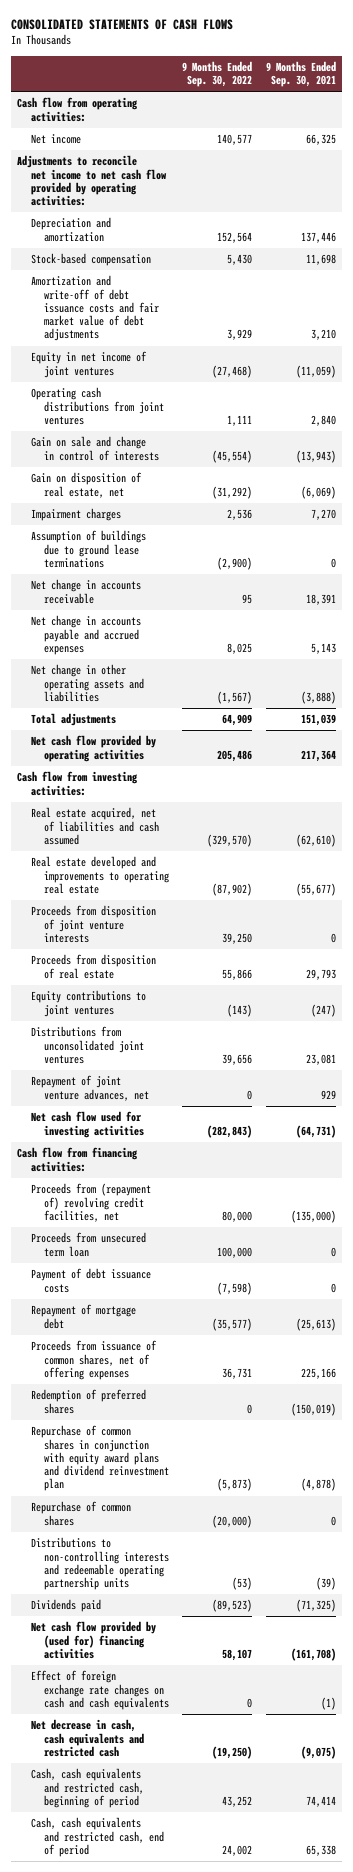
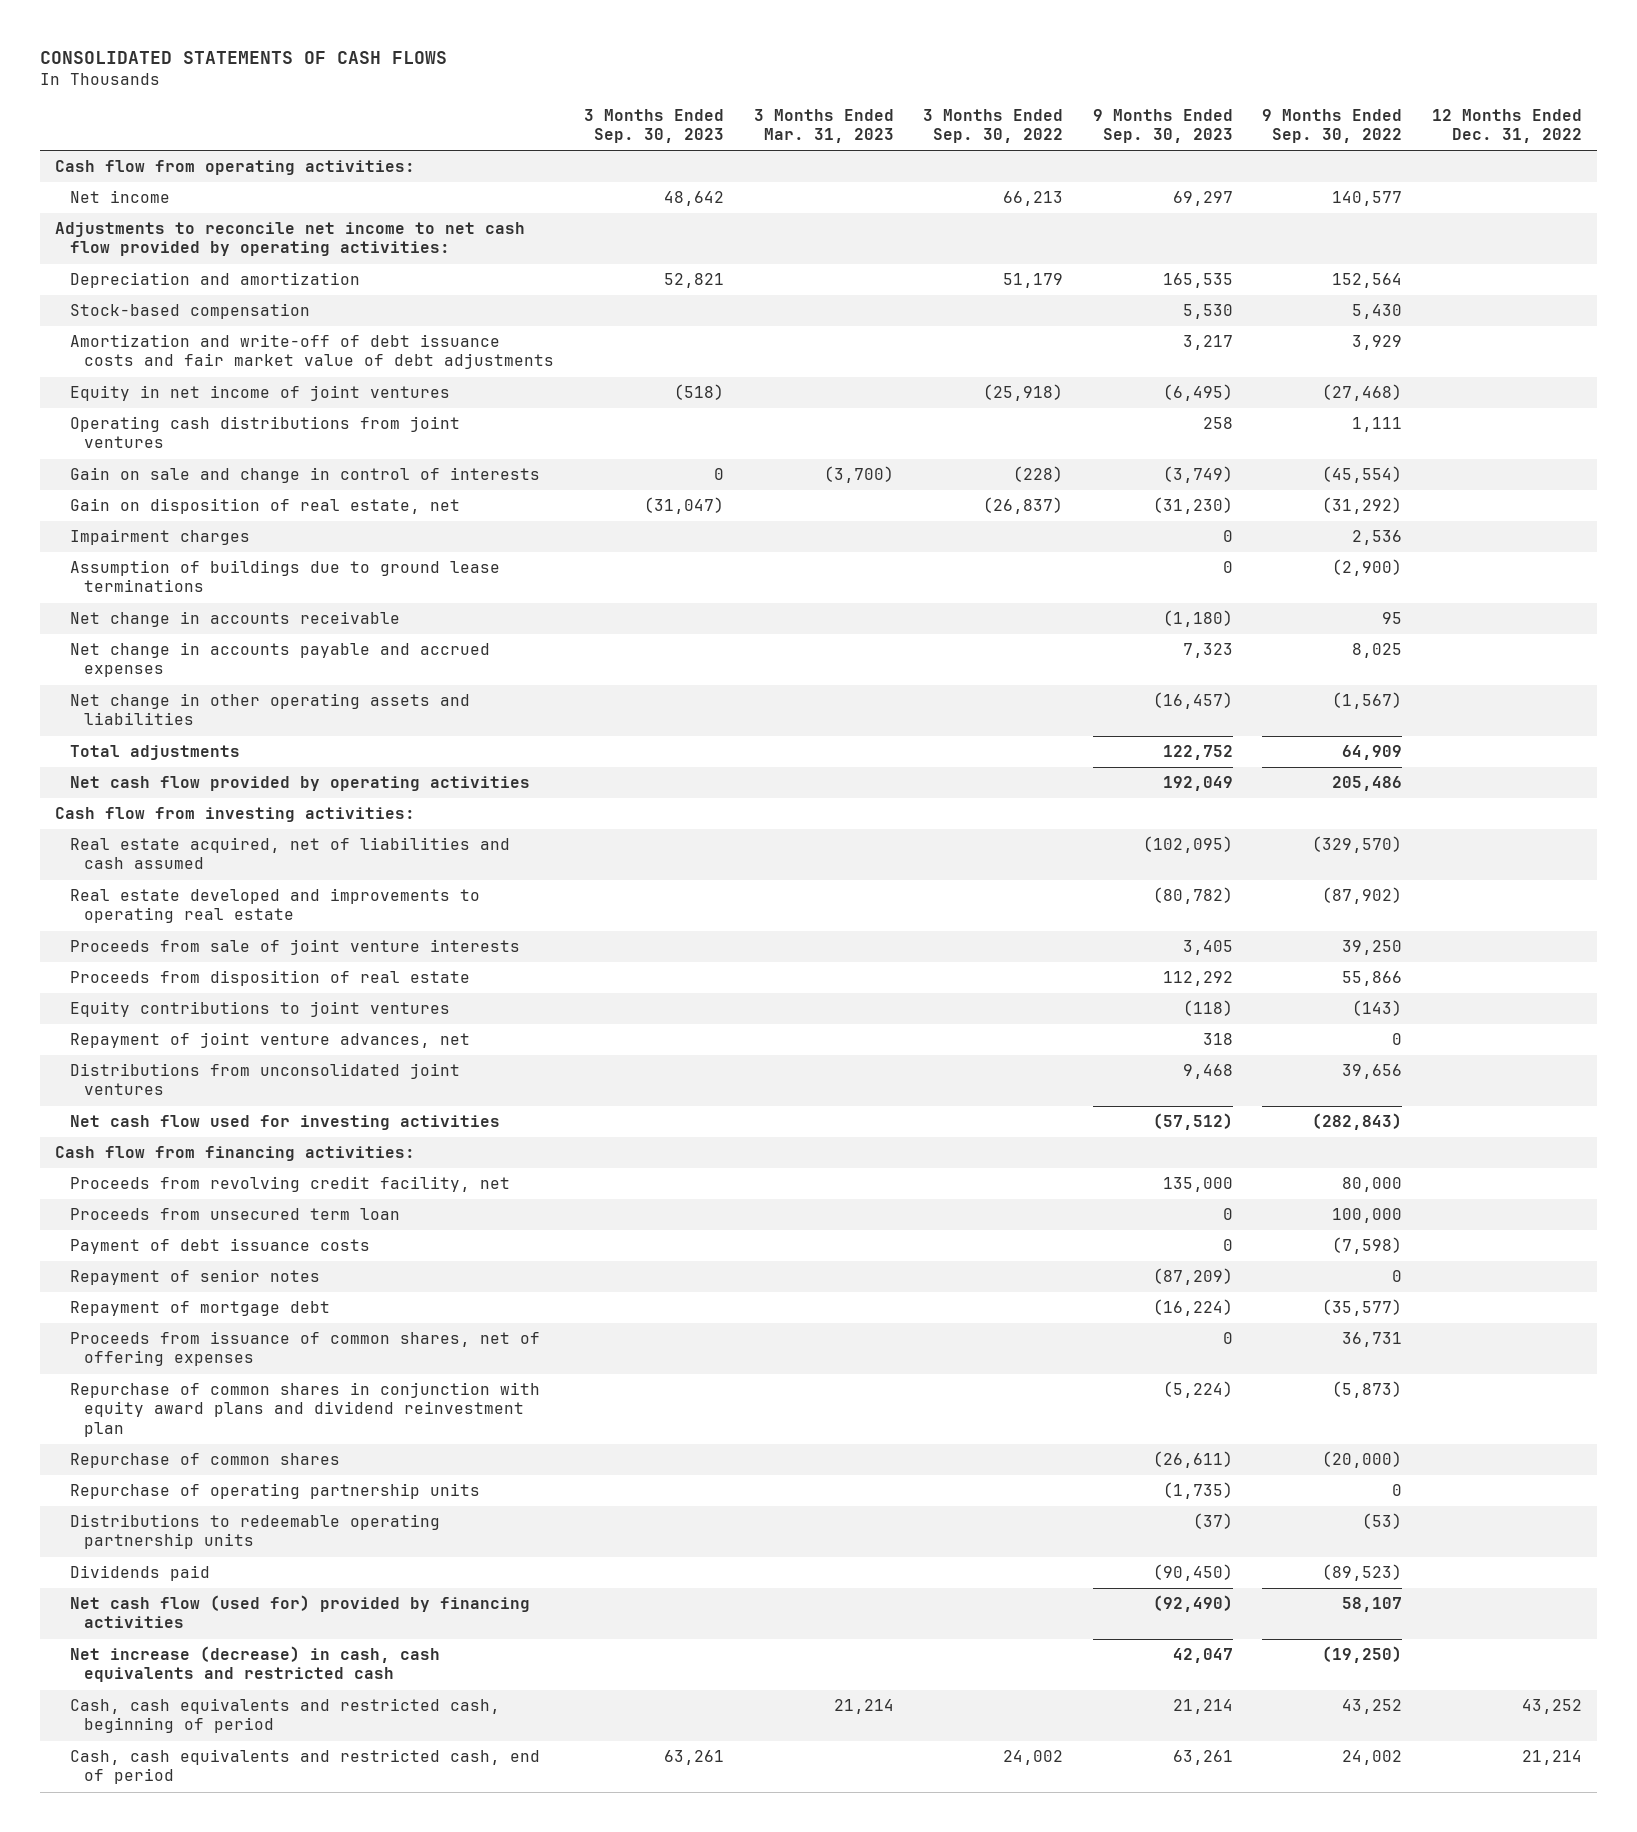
- | 9 Months Ended Sep. 30, 2022 | 9 Months Ended Sep. 30, 2021
+ | 3 Months Ended Sep. 30, 2023 | 3 Months Ended Mar. 31, 2023 | 3 Months Ended Sep. 30, 2022 | 9 Months Ended Sep. 30, 2023 | 9 Months Ended Sep. 30, 2022 | 12 Months Ended Dec. 31, 2022
- Proceeds from disposition of joint venture interests | 39,250 | 0
+ Proceeds from sale of joint venture interests | | | | 3,405 | 39,250 |
moved down: Distributions from unconsolidated joint ventures | | | | 9,468 | 39,656 |
- Proceeds from (repayment of) revolving credit facilities, net | 80,000 | (135,000)
+ Proceeds from revolving credit facility, net | | | | 135,000 | 80,000 |
+ Repayment of senior notes | | | | (87,209) | 0 |
- Redemption of preferred shares | 0 | (150,019)
- Distributions to non-controlling interests and redeemable operating partnership units | (53) | (39)
+ Repurchase of operating partnership units | | | | (1,735) | 0 |
+ Distributions to redeemable operating partnership units | | | | (37) | (53) |
- Net cash flow provided by (used for) financing activities | 58,107 | (161,708)
- Effect of foreign exchange rate changes on cash and cash equivalents | 0 | (1)
- Net decrease in cash, cash equivalents and restricted cash | (19,250) | (9,075)
+ Net cash flow (used for) provided by financing activities | | | | (92,490) | 58,107 |
+ Net increase (decrease) in cash, cash equivalents and restricted cash | | | | 42,047 | (19,250) |

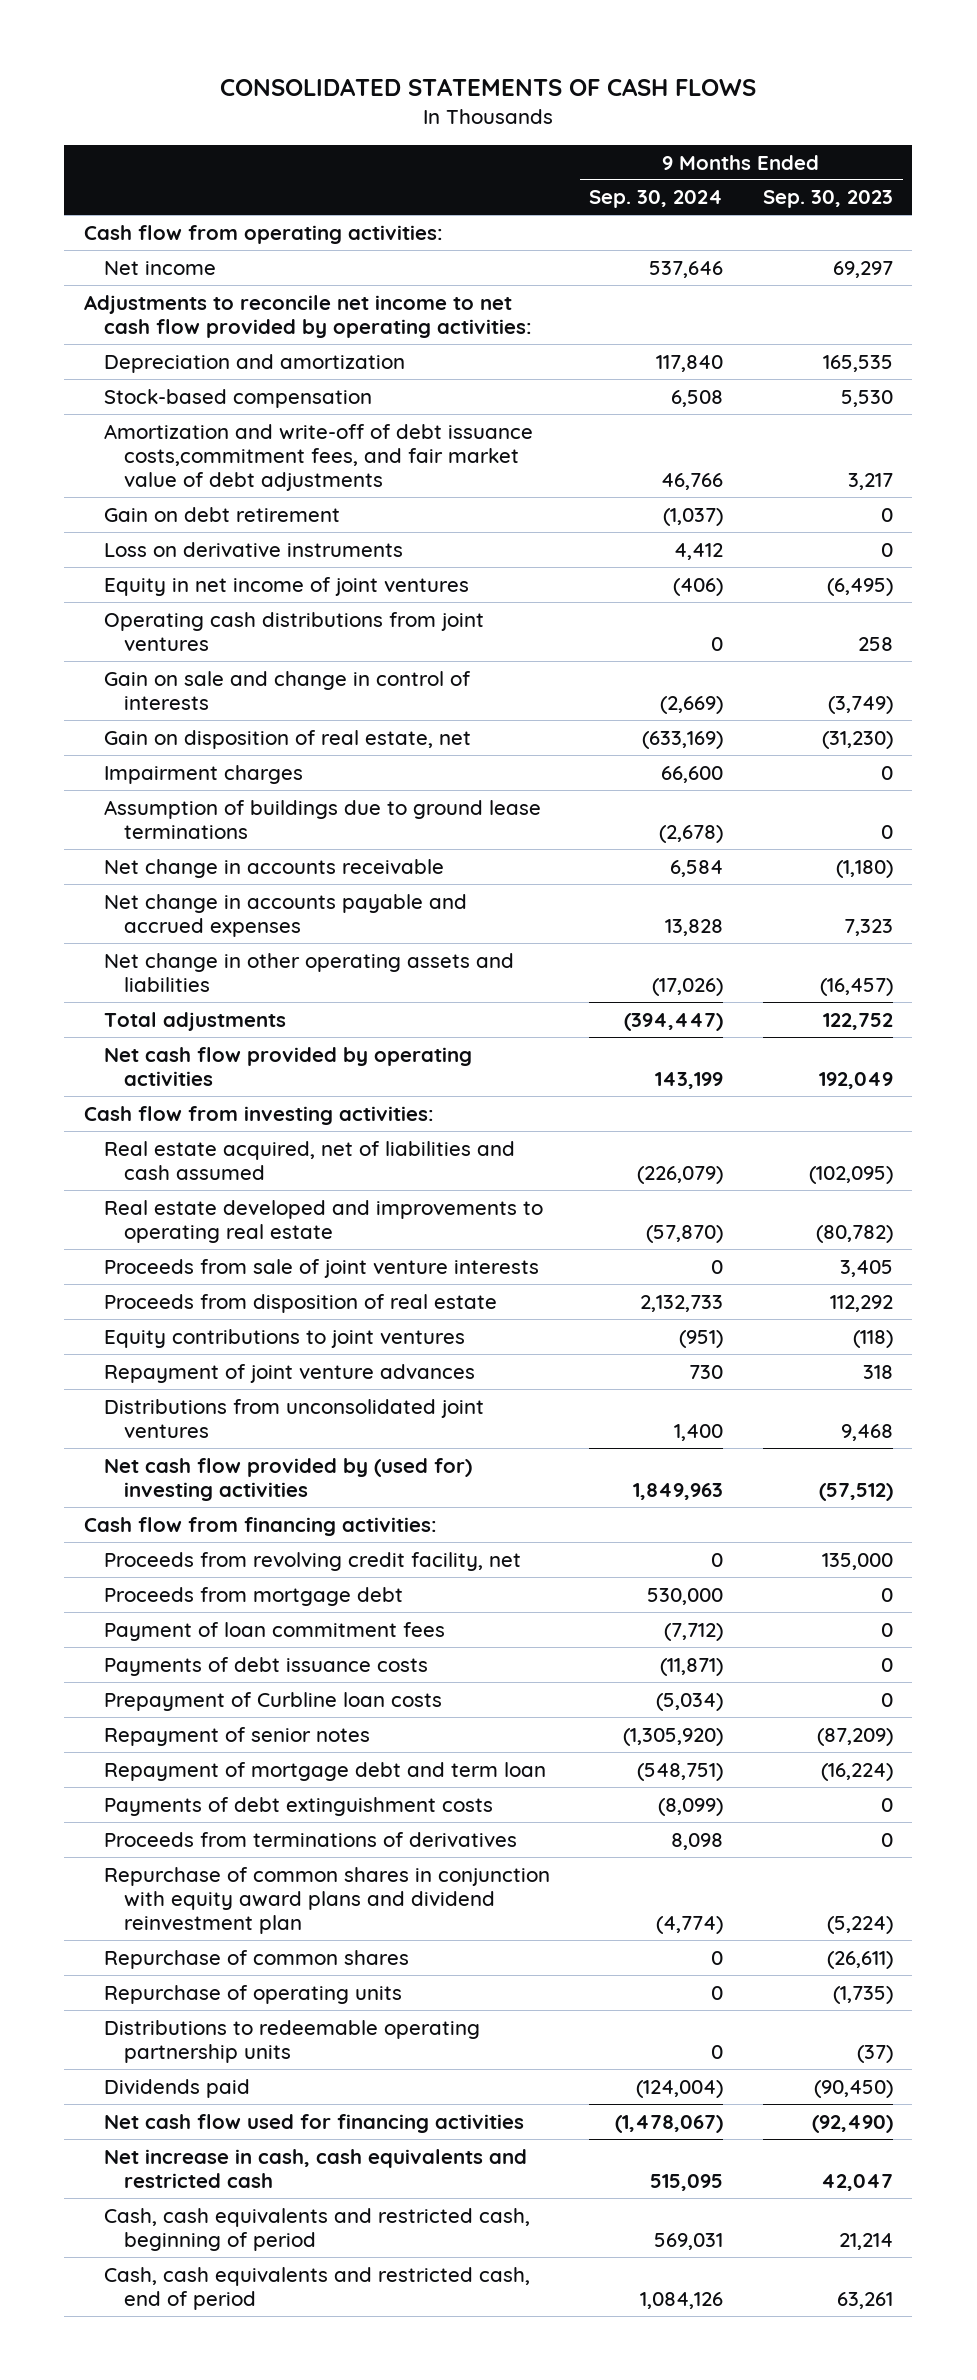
- | 3 Months Ended Sep. 30, 2023 | 3 Months Ended Mar. 31, 2023 | 3 Months Ended Sep. 30, 2022 | 9 Months Ended Sep. 30, 2023 | 9 Months Ended Sep. 30, 2022 | 12 Months Ended Dec. 31, 2022
+ | 9 Months Ended Sep. 30, 2024 | 9 Months Ended Sep. 30, 2023
- Amortization and write-off of debt issuance costs and fair market value of debt adjustments | | | | 3,217 | 3,929 |
+ Amortization and write-off of debt issuance costs,commitment fees, and fair market value of debt adjustments | 46,766 | 3,217
+ Gain on debt retirement | (1,037) | 0
+ Loss on derivative instruments | 4,412 | 0
- Repayment of joint venture advances, net | | | | 318 | 0 |
+ Repayment of joint venture advances | 730 | 318
- Net cash flow used for investing activities | | | | (57,512) | (282,843) |
+ Net cash flow provided by (used for) investing activities | 1,849,963 | (57,512)
- Proceeds from unsecured term loan | | | | 0 | 100,000 |
- Payment of debt issuance costs | | | | 0 | (7,598) |
+ Proceeds from mortgage debt | 530,000 | 0
+ Payment of loan commitment fees | (7,712) | 0
+ Payments of debt issuance costs | (11,871) | 0
+ Prepayment of Curbline loan costs | (5,034) | 0
- Repayment of mortgage debt | | | | (16,224) | (35,577) |
- Proceeds from issuance of common shares, net of offering expenses | | | | 0 | 36,731 |
+ Repayment of mortgage debt and term loan | (548,751) | (16,224)
+ Payments of debt extinguishment costs | (8,099) | 0
+ Proceeds from terminations of derivatives | 8,098 | 0
- Repurchase of operating partnership units | | | | (1,735) | 0 |
+ Repurchase of operating units | 0 | (1,735)
- Net cash flow (used for) provided by financing activities | | | | (92,490) | 58,107 |
- Net increase (decrease) in cash, cash equivalents and restricted cash | | | | 42,047 | (19,250) |
+ Net cash flow used for financing activities | (1,478,067) | (92,490)
+ Net increase in cash, cash equivalents and restricted cash | 515,095 | 42,047

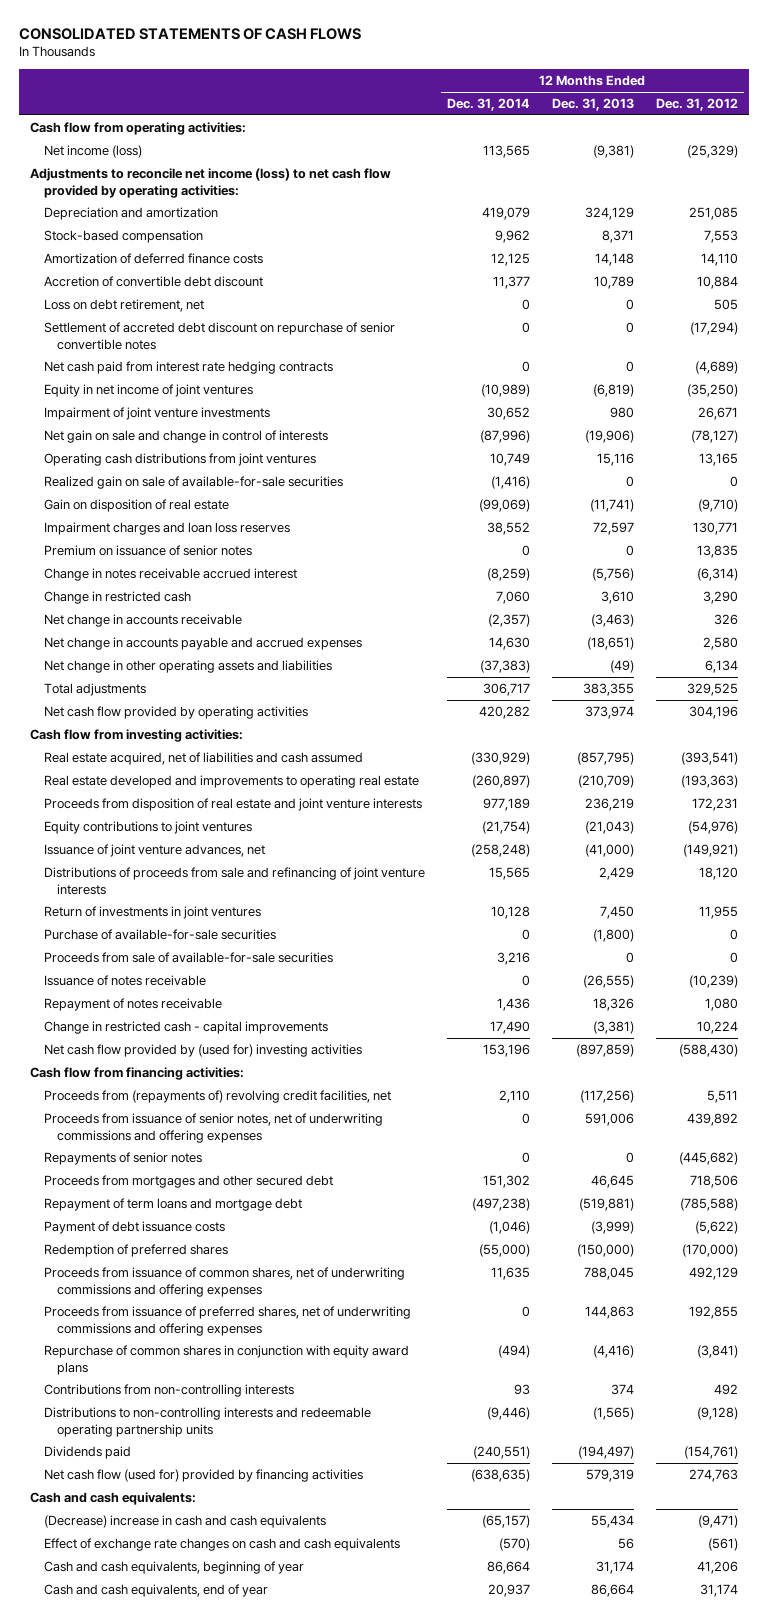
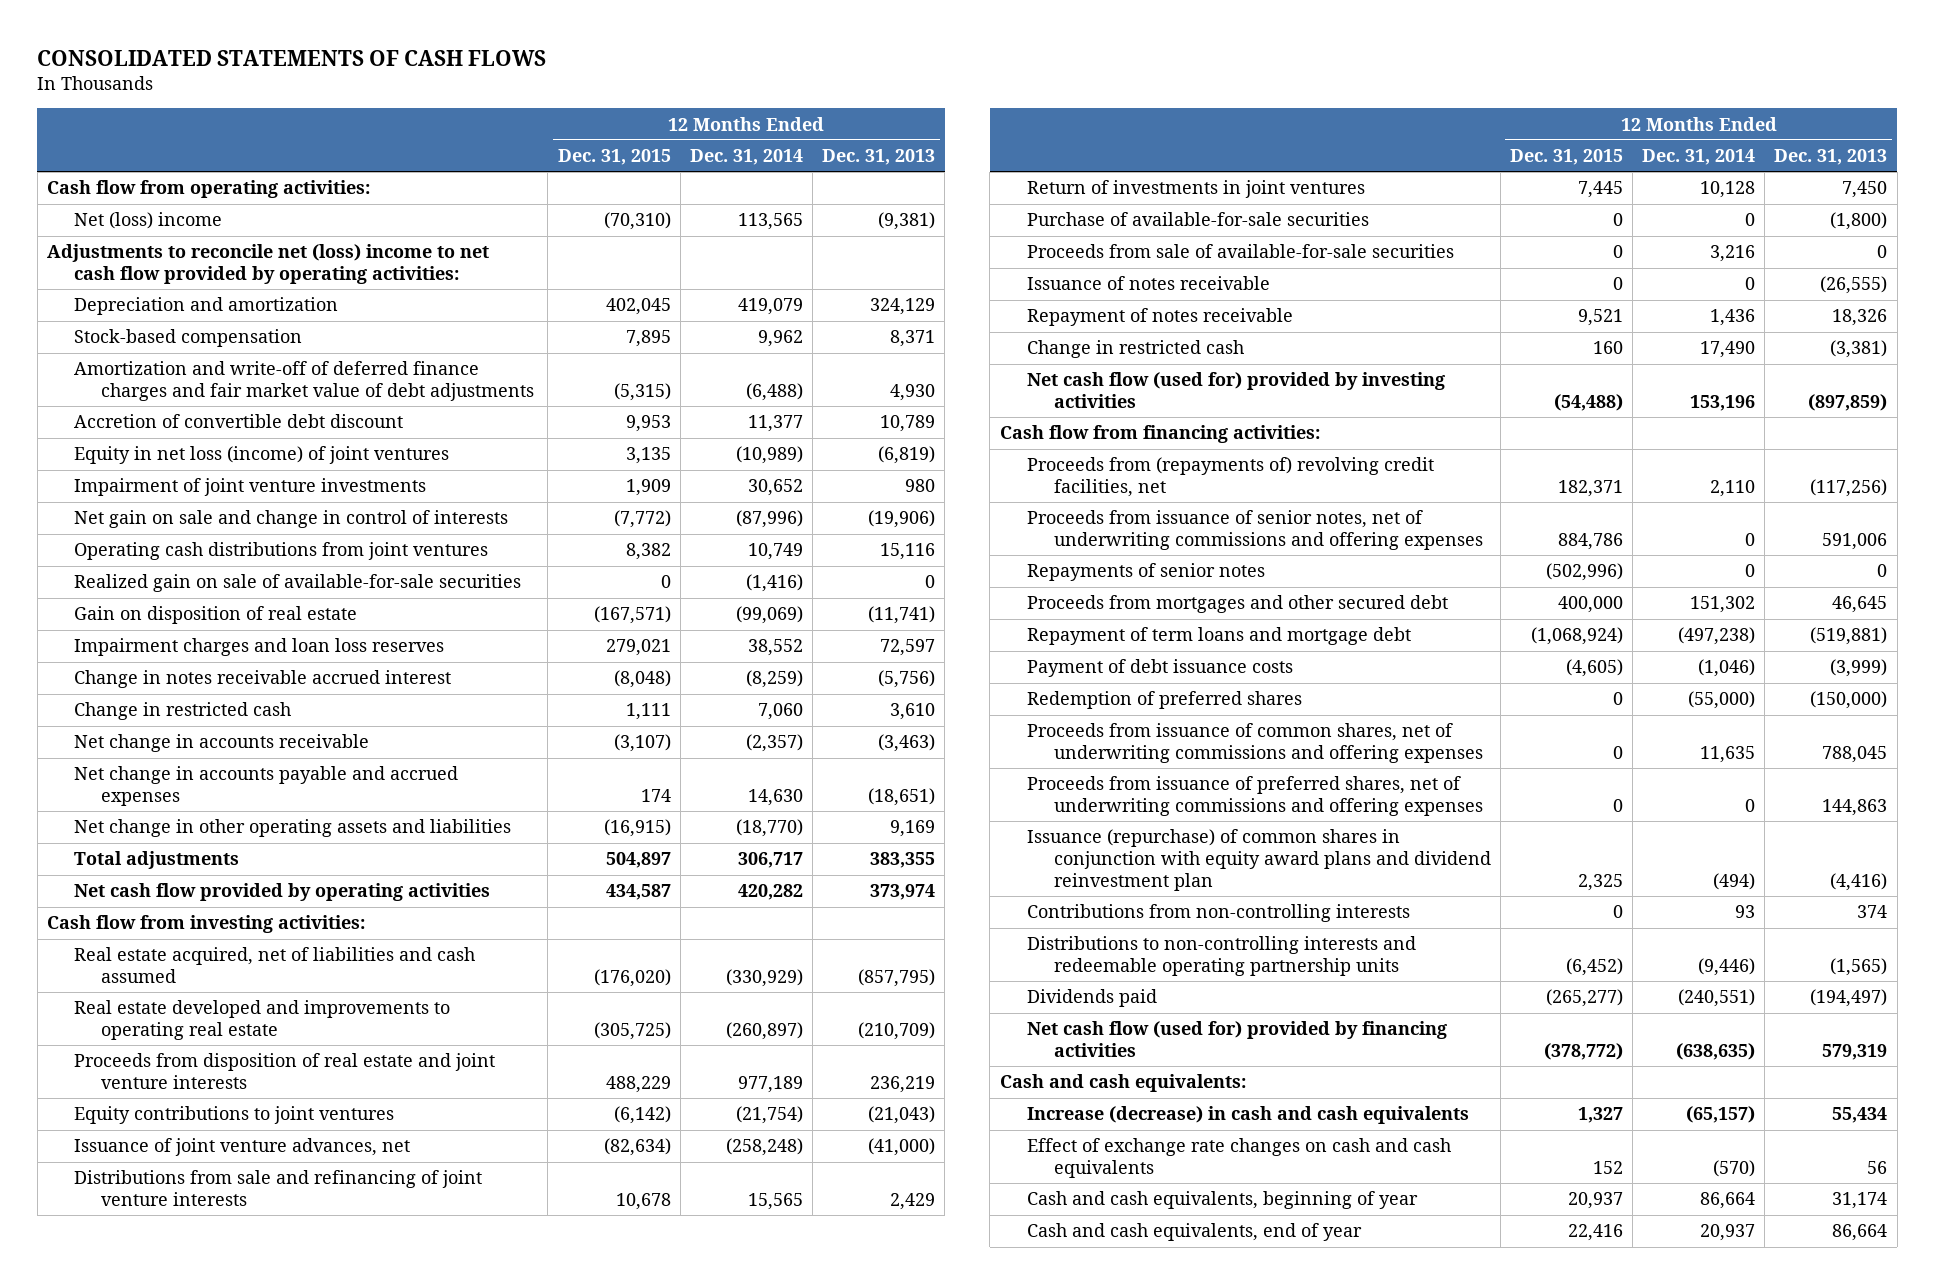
- | 12 Months Ended Dec. 31, 2014 | 12 Months Ended Dec. 31, 2013 | 12 Months Ended Dec. 31, 2012
+ | 12 Months Ended Dec. 31, 2015 | 12 Months Ended Dec. 31, 2014 | 12 Months Ended Dec. 31, 2013
- Net income (loss) | 113,565 | (9,381) | (25,329)
- Adjustments to reconcile net income (loss) to net cash flow provided by operating activities:
+ Net (loss) income | (70,310) | 113,565 | (9,381)
+ Adjustments to reconcile net (loss) income to net cash flow provided by operating activities:
- Amortization of deferred finance costs | 12,125 | 14,148 | 14,110
+ Amortization and write-off of deferred finance charges and fair market value of debt adjustments | (5,315) | (6,488) | 4,930
- Loss on debt retirement, net | 0 | 0 | 505
- Settlement of accreted debt discount on repurchase of senior convertible notes | 0 | 0 | (17,294)
- Net cash paid from interest rate hedging contracts | 0 | 0 | (4,689)
- Equity in net income of joint ventures | (10,989) | (6,819) | (35,250)
+ Equity in net loss (income) of joint ventures | 3,135 | (10,989) | (6,819)
- Premium on issuance of senior notes | 0 | 0 | 13,835
- Net change in other operating assets and liabilities | (37,383) | (49) | 6,134
+ Net change in other operating assets and liabilities | (16,915) | (18,770) | 9,169
- Distributions of proceeds from sale and refinancing of joint venture interests | 15,565 | 2,429 | 18,120
+ Distributions from sale and refinancing of joint venture interests | 10,678 | 15,565 | 2,429
- Change in restricted cash - capital improvements | 17,490 | (3,381) | 10,224
- Net cash flow provided by (used for) investing activities | 153,196 | (897,859) | (588,430)
+ Change in restricted cash | 160 | 17,490 | (3,381)
+ Net cash flow (used for) provided by investing activities | (54,488) | 153,196 | (897,859)
- Repurchase of common shares in conjunction with equity award plans | (494) | (4,416) | (3,841)
+ Issuance (repurchase) of common shares in conjunction with equity award plans and dividend reinvestment plan | 2,325 | (494) | (4,416)
- (Decrease) increase in cash and cash equivalents | (65,157) | 55,434 | (9,471)
+ Increase (decrease) in cash and cash equivalents | 1,327 | (65,157) | 55,434

